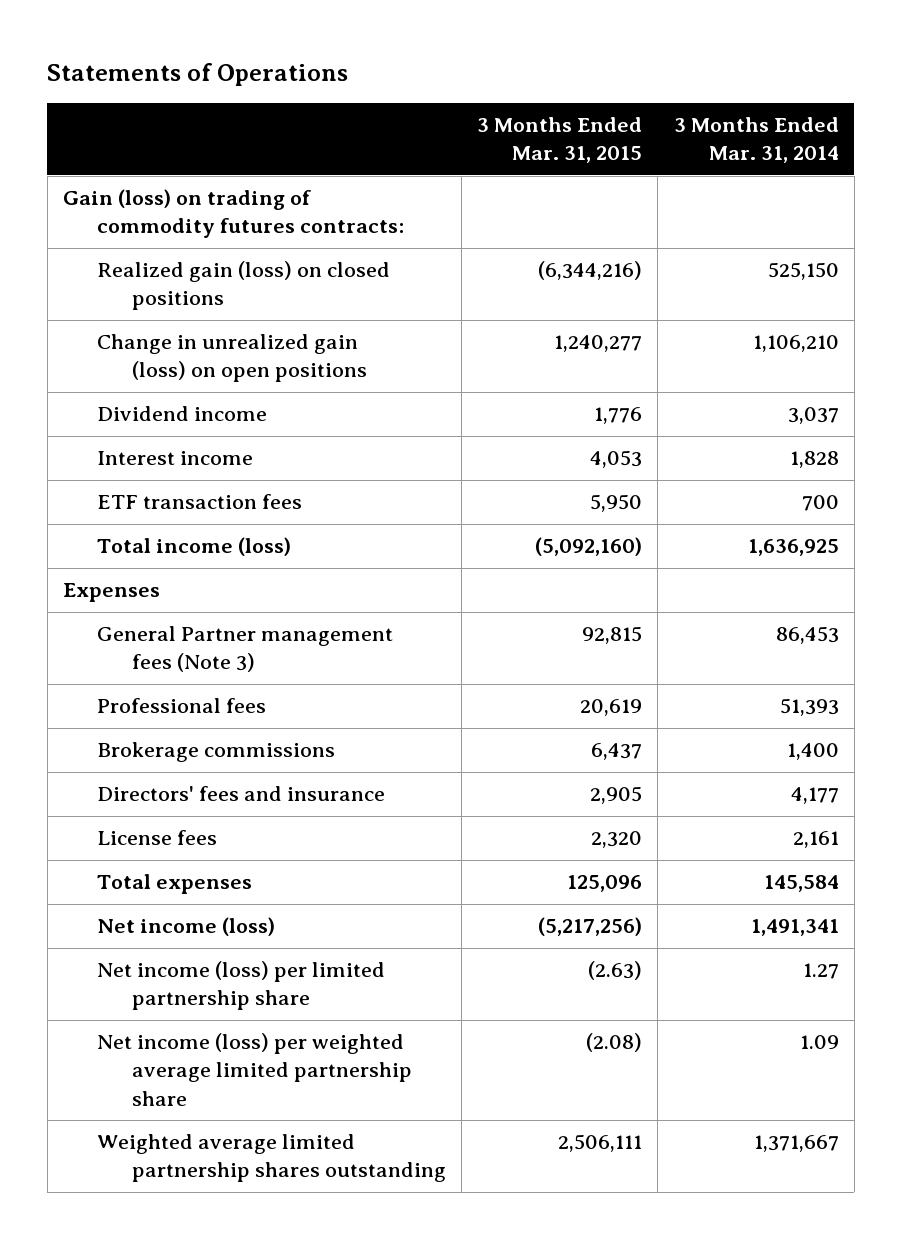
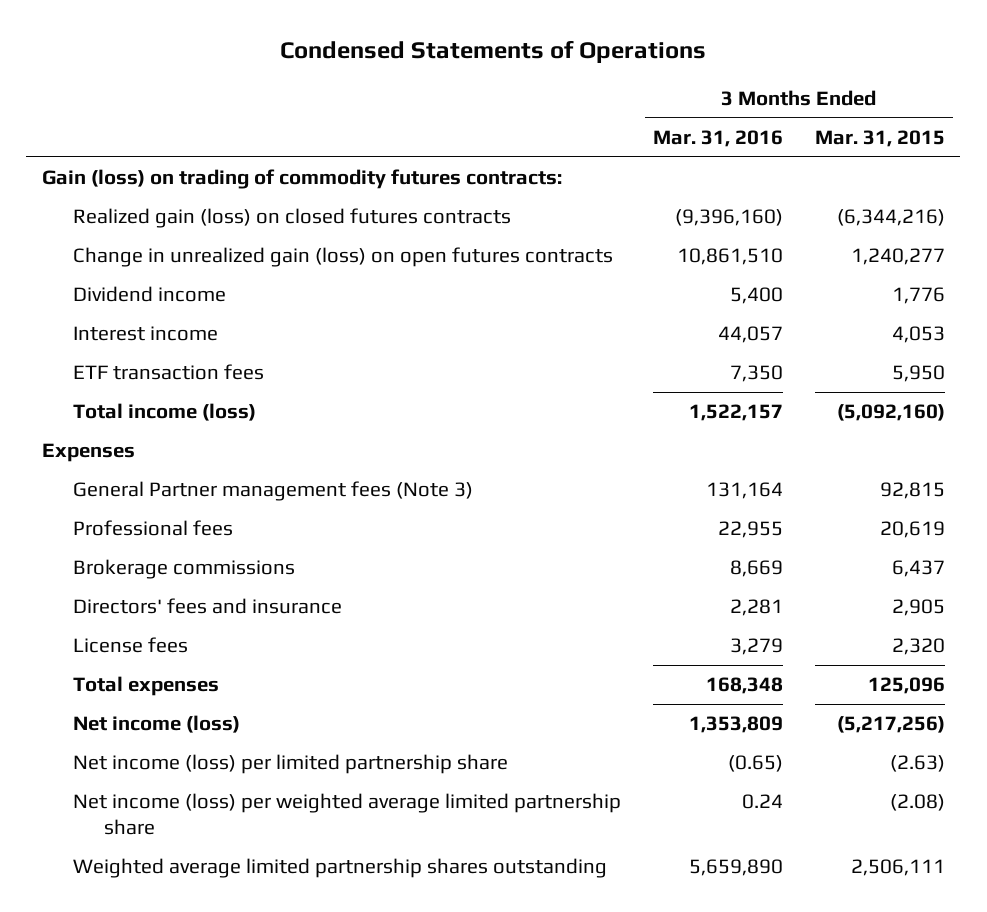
- Statements of Operations
+ Condensed Statements of Operations
- | 3 Months Ended Mar. 31, 2015 | 3 Months Ended Mar. 31, 2014
+ | 3 Months Ended Mar. 31, 2016 | 3 Months Ended Mar. 31, 2015
- Realized gain (loss) on closed positions | (6,344,216) | 525,150
- Change in unrealized gain (loss) on open positions | 1,240,277 | 1,106,210
+ Realized gain (loss) on closed futures contracts | (9,396,160) | (6,344,216)
+ Change in unrealized gain (loss) on open futures contracts | 10,861,510 | 1,240,277

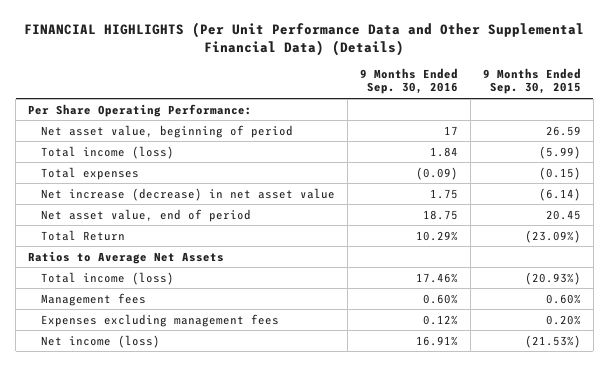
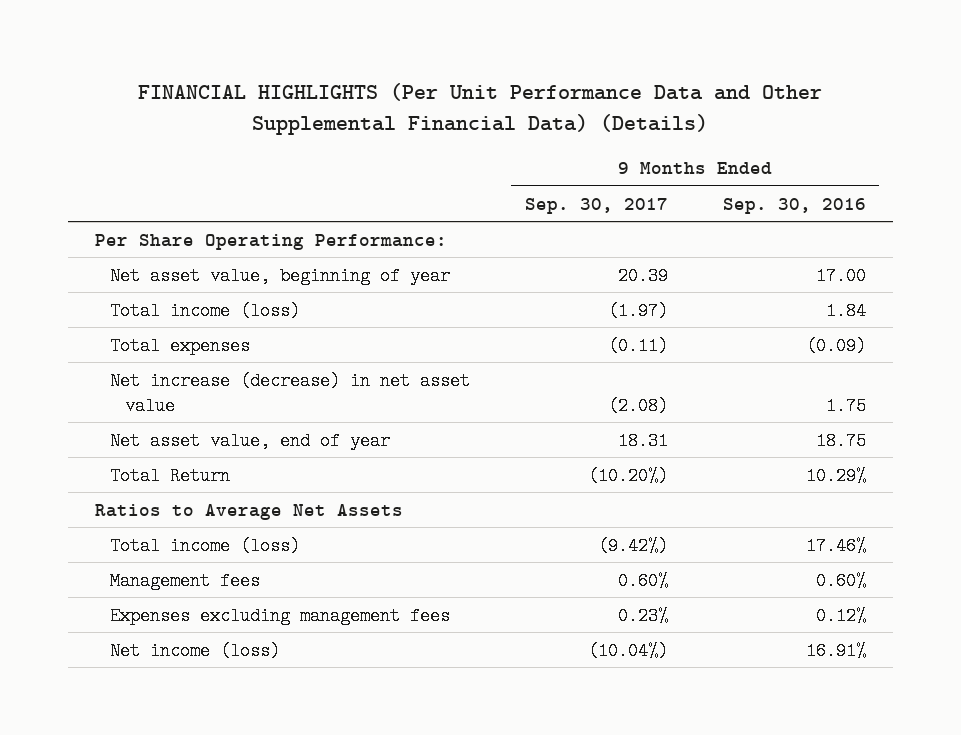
- | 9 Months Ended Sep. 30, 2016 | 9 Months Ended Sep. 30, 2015
+ | 9 Months Ended Sep. 30, 2017 | 9 Months Ended Sep. 30, 2016
- Net asset value, beginning of period | 17 | 26.59
+ Net asset value, beginning of year | 20.39 | 17.00
- Net asset value, end of period | 18.75 | 20.45
+ Net asset value, end of year | 18.31 | 18.75

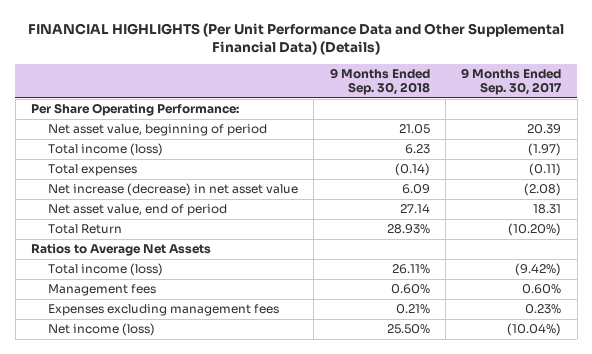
- | 9 Months Ended Sep. 30, 2017 | 9 Months Ended Sep. 30, 2016
+ | 9 Months Ended Sep. 30, 2018 | 9 Months Ended Sep. 30, 2017
- Net asset value, beginning of year | 20.39 | 17.00
+ Net asset value, beginning of period | 21.05 | 20.39
- Net asset value, end of year | 18.31 | 18.75
+ Net asset value, end of period | 27.14 | 18.31

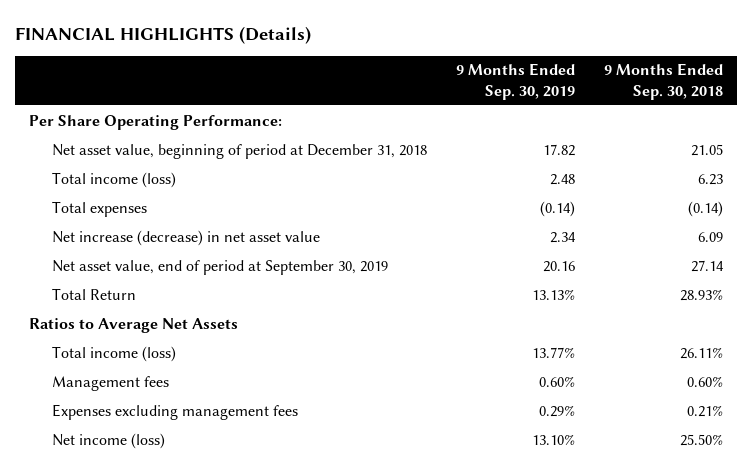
- FINANCIAL HIGHLIGHTS (Per Unit Performance Data and Other Supplemental Financial Data) (Details)
+ FINANCIAL HIGHLIGHTS (Details)
- | 9 Months Ended Sep. 30, 2018 | 9 Months Ended Sep. 30, 2017
+ | 9 Months Ended Sep. 30, 2019 | 9 Months Ended Sep. 30, 2018
- Net asset value, beginning of period | 21.05 | 20.39
+ Net asset value, beginning of period at December 31, 2018 | 17.82 | 21.05
- Net asset value, end of period | 27.14 | 18.31
+ Net asset value, end of period at September 30, 2019 | 20.16 | 27.14

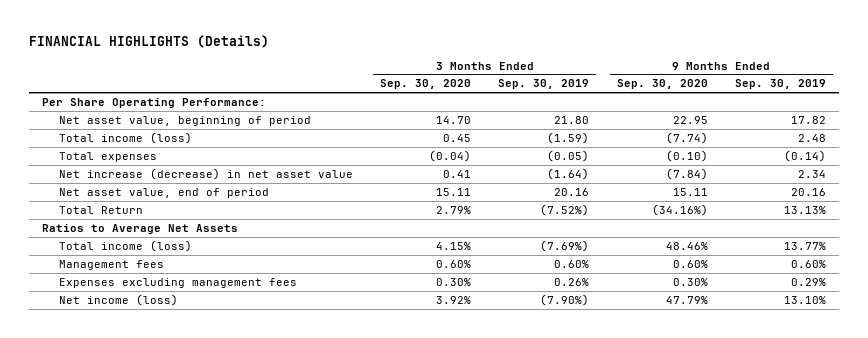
- | 9 Months Ended Sep. 30, 2019 | 9 Months Ended Sep. 30, 2018
+ | 3 Months Ended Sep. 30, 2020 | 3 Months Ended Sep. 30, 2019 | 9 Months Ended Sep. 30, 2020 | 9 Months Ended Sep. 30, 2019
- Net asset value, beginning of period at December 31, 2018 | 17.82 | 21.05
+ Net asset value, beginning of period | 14.70 | 21.80 | 22.95 | 17.82
- Net asset value, end of period at September 30, 2019 | 20.16 | 27.14
+ Net asset value, end of period | 15.11 | 20.16 | 15.11 | 20.16

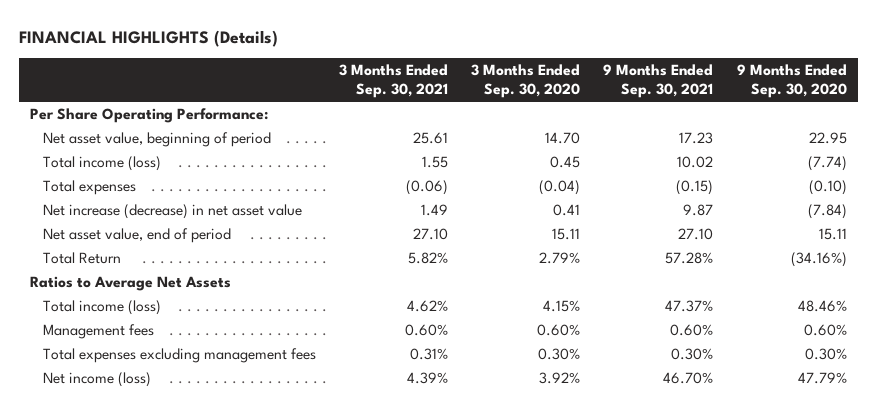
- | 3 Months Ended Sep. 30, 2020 | 3 Months Ended Sep. 30, 2019 | 9 Months Ended Sep. 30, 2020 | 9 Months Ended Sep. 30, 2019
+ | 3 Months Ended Sep. 30, 2021 | 3 Months Ended Sep. 30, 2020 | 9 Months Ended Sep. 30, 2021 | 9 Months Ended Sep. 30, 2020
- Expenses excluding management fees | 0.30% | 0.26% | 0.30% | 0.29%
+ Total expenses excluding management fees | 0.31% | 0.30% | 0.30% | 0.30%

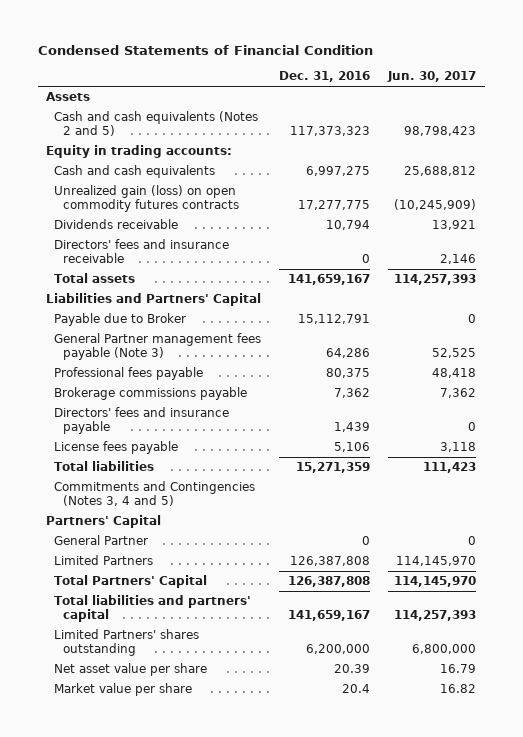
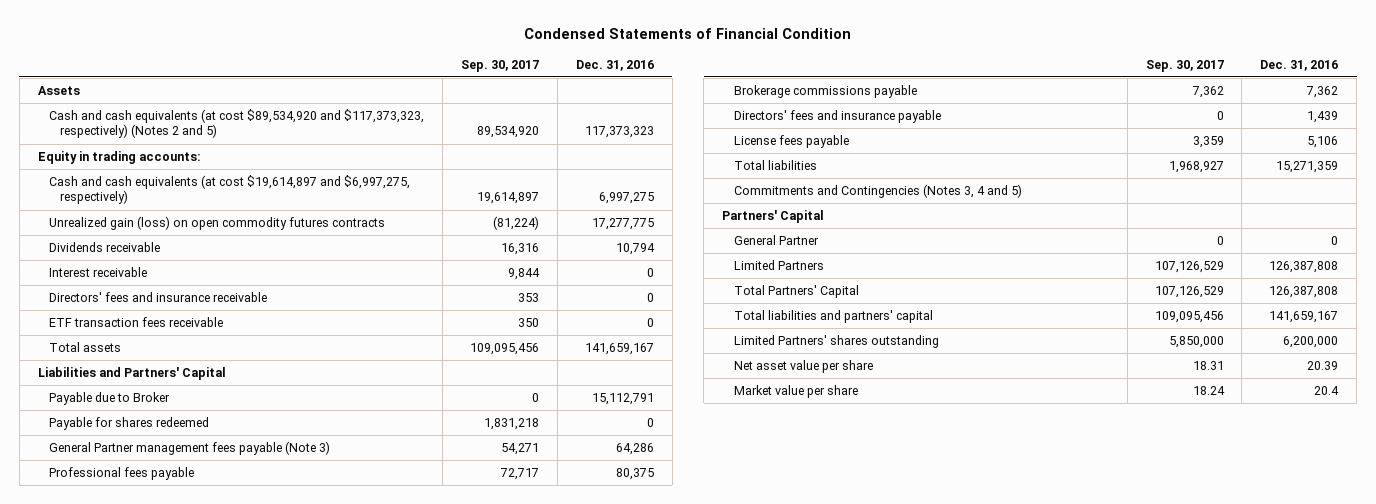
- | Dec. 31, 2016 | Jun. 30, 2017
+ | Sep. 30, 2017 | Dec. 31, 2016
- Cash and cash equivalents (Notes 2 and 5) | 117,373,323 | 98,798,423
+ Cash and cash equivalents (at cost $89,534,920 and $117,373,323, respectively) (Notes 2 and 5) | 89,534,920 | 117,373,323
- Cash and cash equivalents | 6,997,275 | 25,688,812
+ Cash and cash equivalents (at cost $19,614,897 and $6,997,275, respectively) | 19,614,897 | 6,997,275
+ Interest receivable | 9,844 | 0
+ ETF transaction fees receivable | 350 | 0
+ Payable for shares redeemed | 1,831,218 | 0

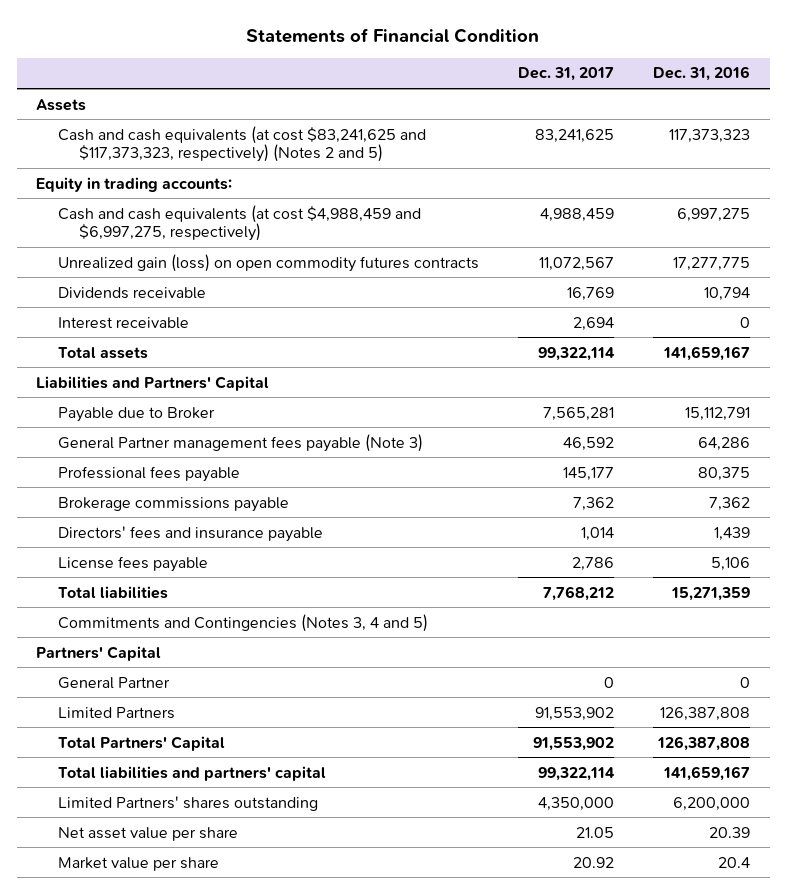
- Condensed Statements of Financial Condition
+ Statements of Financial Condition
- | Sep. 30, 2017 | Dec. 31, 2016
+ | Dec. 31, 2017 | Dec. 31, 2016
- Cash and cash equivalents (at cost $89,534,920 and $117,373,323, respectively) (Notes 2 and 5) | 89,534,920 | 117,373,323
+ Cash and cash equivalents (at cost $83,241,625 and $117,373,323, respectively) (Notes 2 and 5) | 83,241,625 | 117,373,323
- Cash and cash equivalents (at cost $19,614,897 and $6,997,275, respectively) | 19,614,897 | 6,997,275
+ Cash and cash equivalents (at cost $4,988,459 and $6,997,275, respectively) | 4,988,459 | 6,997,275
- Directors' fees and insurance receivable | 353 | 0
- ETF transaction fees receivable | 350 | 0
- Payable for shares redeemed | 1,831,218 | 0

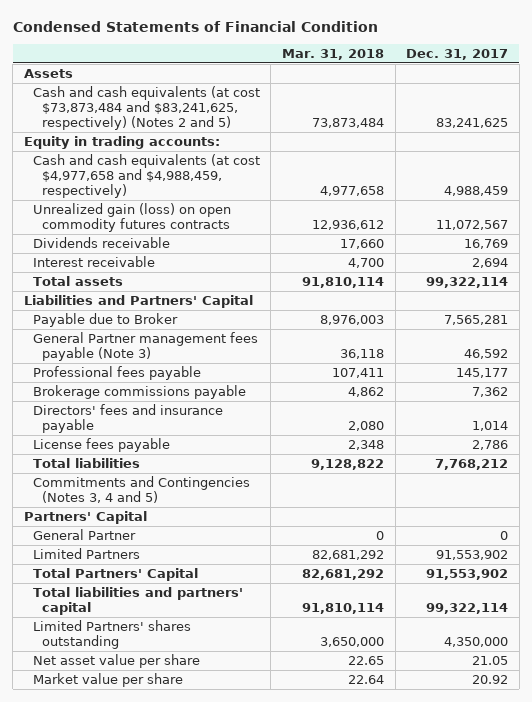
- Statements of Financial Condition
+ Condensed Statements of Financial Condition
- | Dec. 31, 2017 | Dec. 31, 2016
+ | Mar. 31, 2018 | Dec. 31, 2017
- Cash and cash equivalents (at cost $83,241,625 and $117,373,323, respectively) (Notes 2 and 5) | 83,241,625 | 117,373,323
+ Cash and cash equivalents (at cost $73,873,484 and $83,241,625, respectively) (Notes 2 and 5) | 73,873,484 | 83,241,625
- Cash and cash equivalents (at cost $4,988,459 and $6,997,275, respectively) | 4,988,459 | 6,997,275
+ Cash and cash equivalents (at cost $4,977,658 and $4,988,459, respectively) | 4,977,658 | 4,988,459

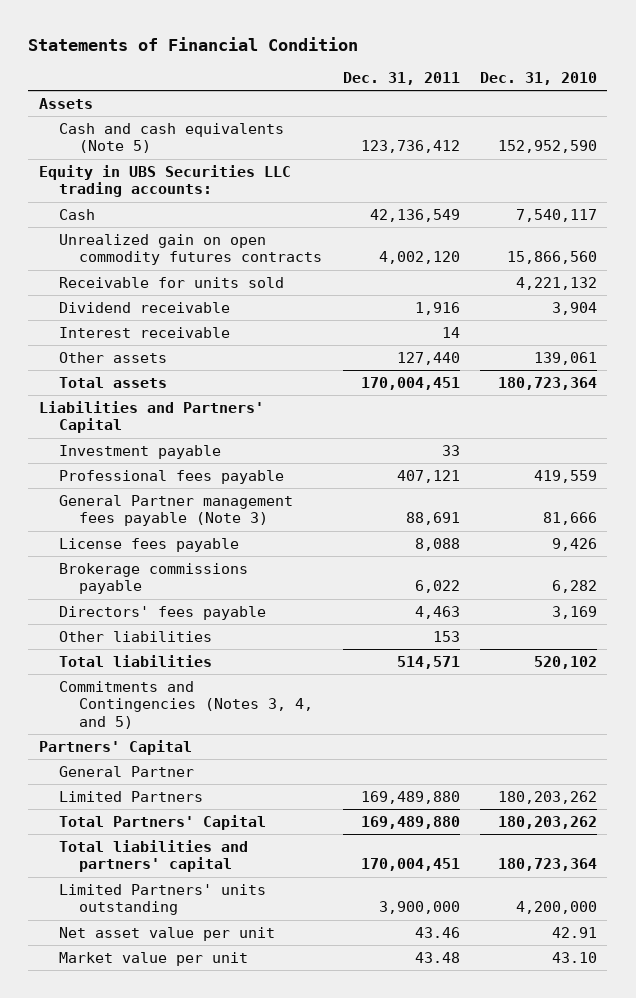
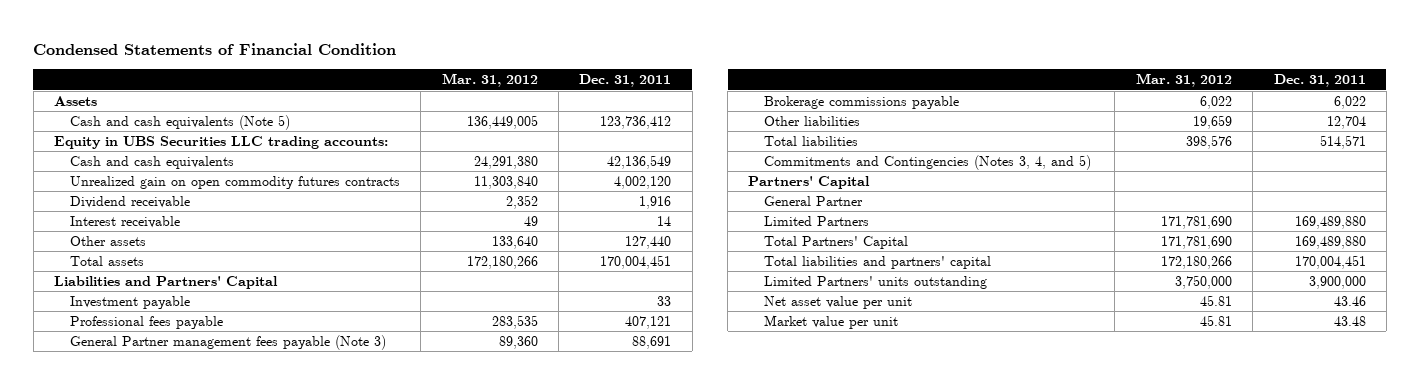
- Statements of Financial Condition
+ Condensed Statements of Financial Condition
- | Dec. 31, 2011 | Dec. 31, 2010
+ | Mar. 31, 2012 | Dec. 31, 2011
- Cash | 42,136,549 | 7,540,117
+ Cash and cash equivalents | 24,291,380 | 42,136,549
- Receivable for units sold | | 4,221,132
- License fees payable | 8,088 | 9,426
- Directors' fees payable | 4,463 | 3,169
- Other liabilities | 153 |
+ Other liabilities | 19,659 | 12,704

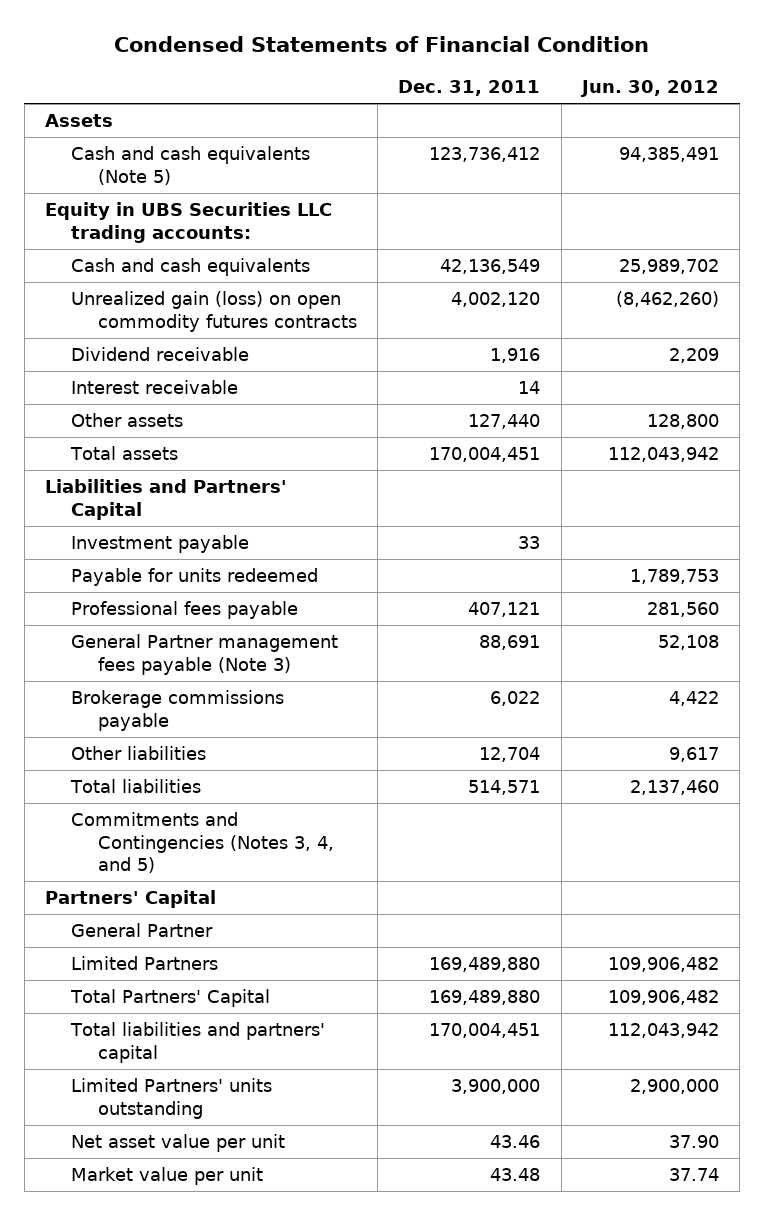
- | Mar. 31, 2012 | Dec. 31, 2011
+ | Dec. 31, 2011 | Jun. 30, 2012
- Unrealized gain on open commodity futures contracts | 11,303,840 | 4,002,120
+ Unrealized gain (loss) on open commodity futures contracts | 4,002,120 | (8,462,260)
+ Payable for units redeemed | | 1,789,753

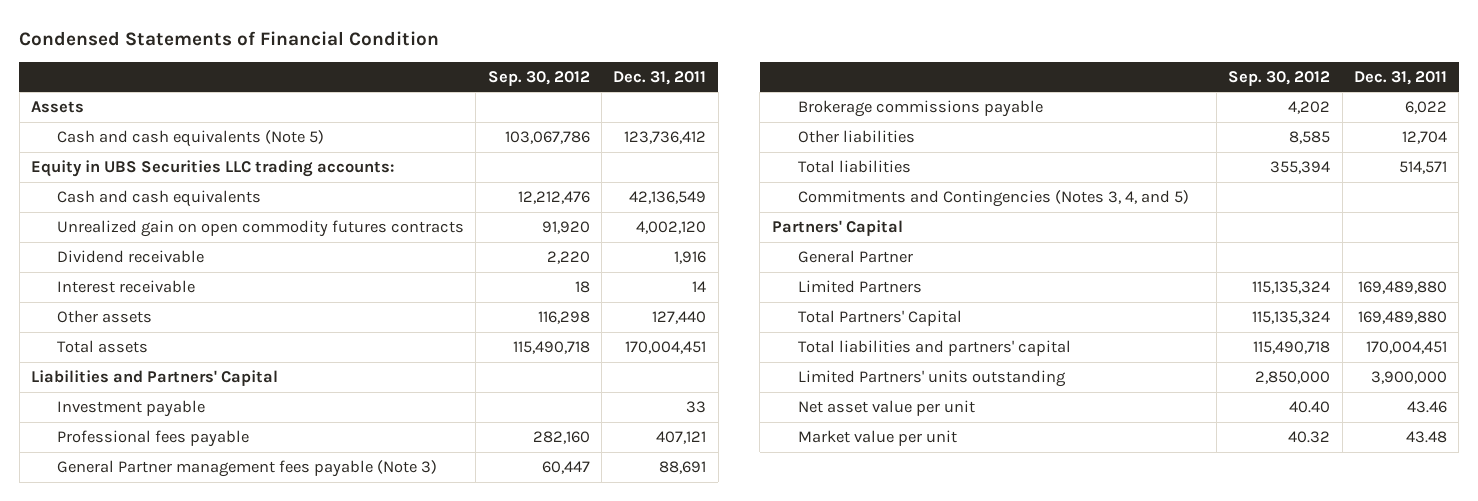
- | Dec. 31, 2011 | Jun. 30, 2012
+ | Sep. 30, 2012 | Dec. 31, 2011
- Unrealized gain (loss) on open commodity futures contracts | 4,002,120 | (8,462,260)
+ Unrealized gain on open commodity futures contracts | 91,920 | 4,002,120
- Payable for units redeemed | | 1,789,753

